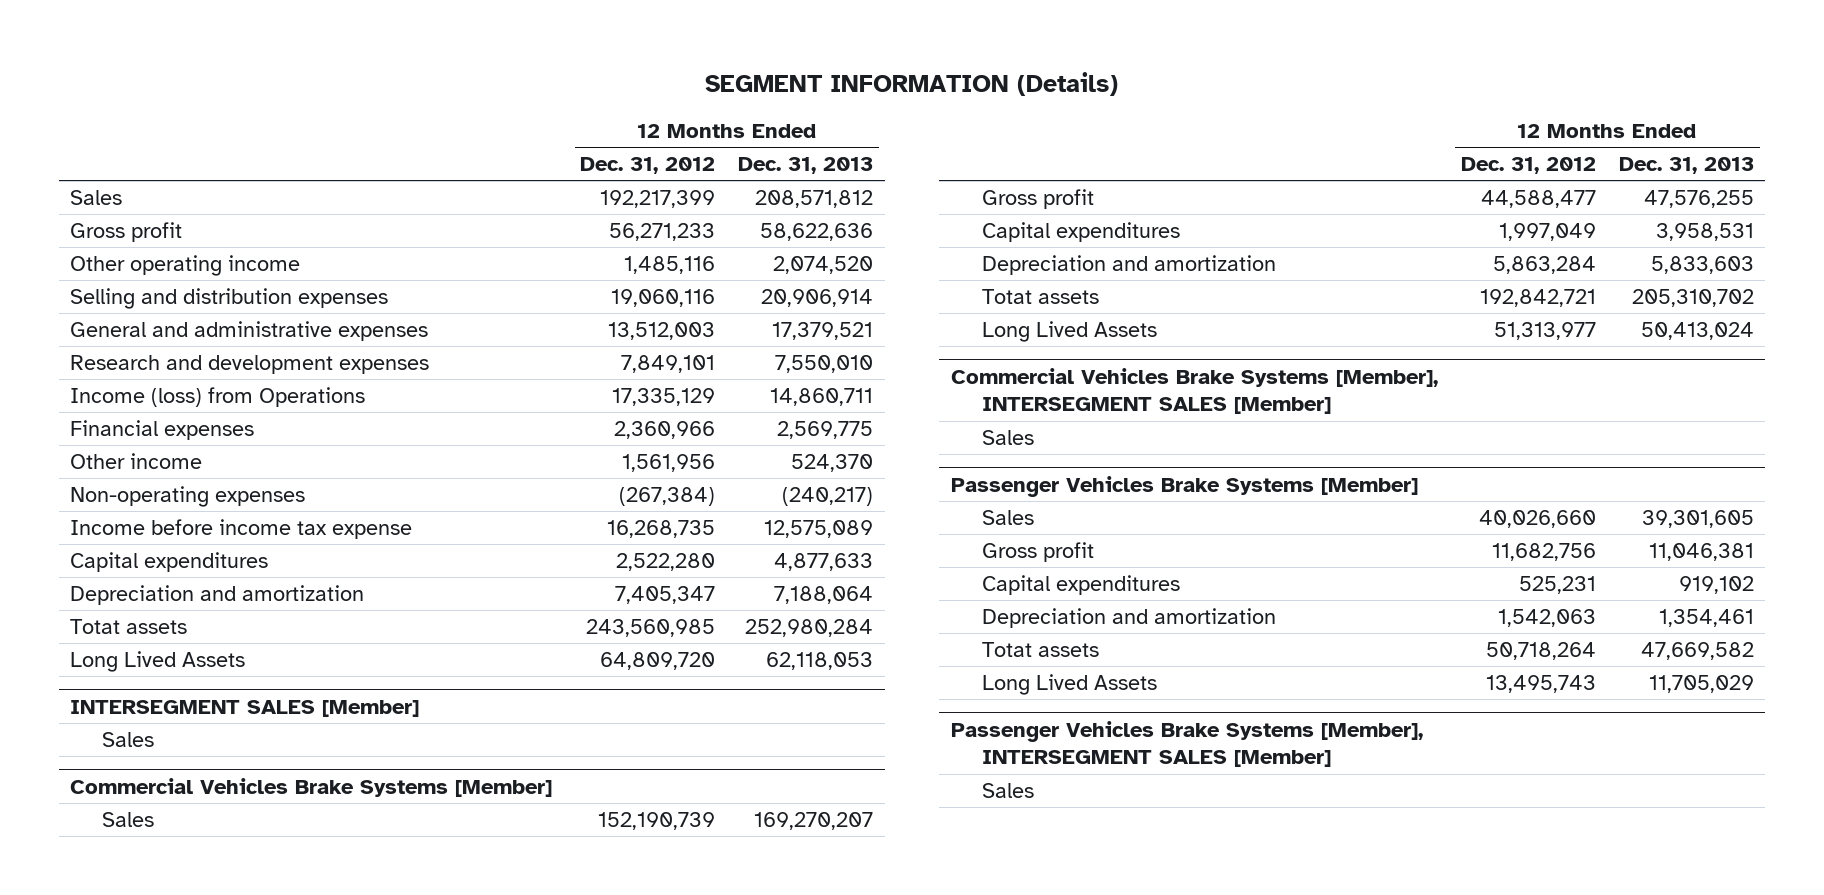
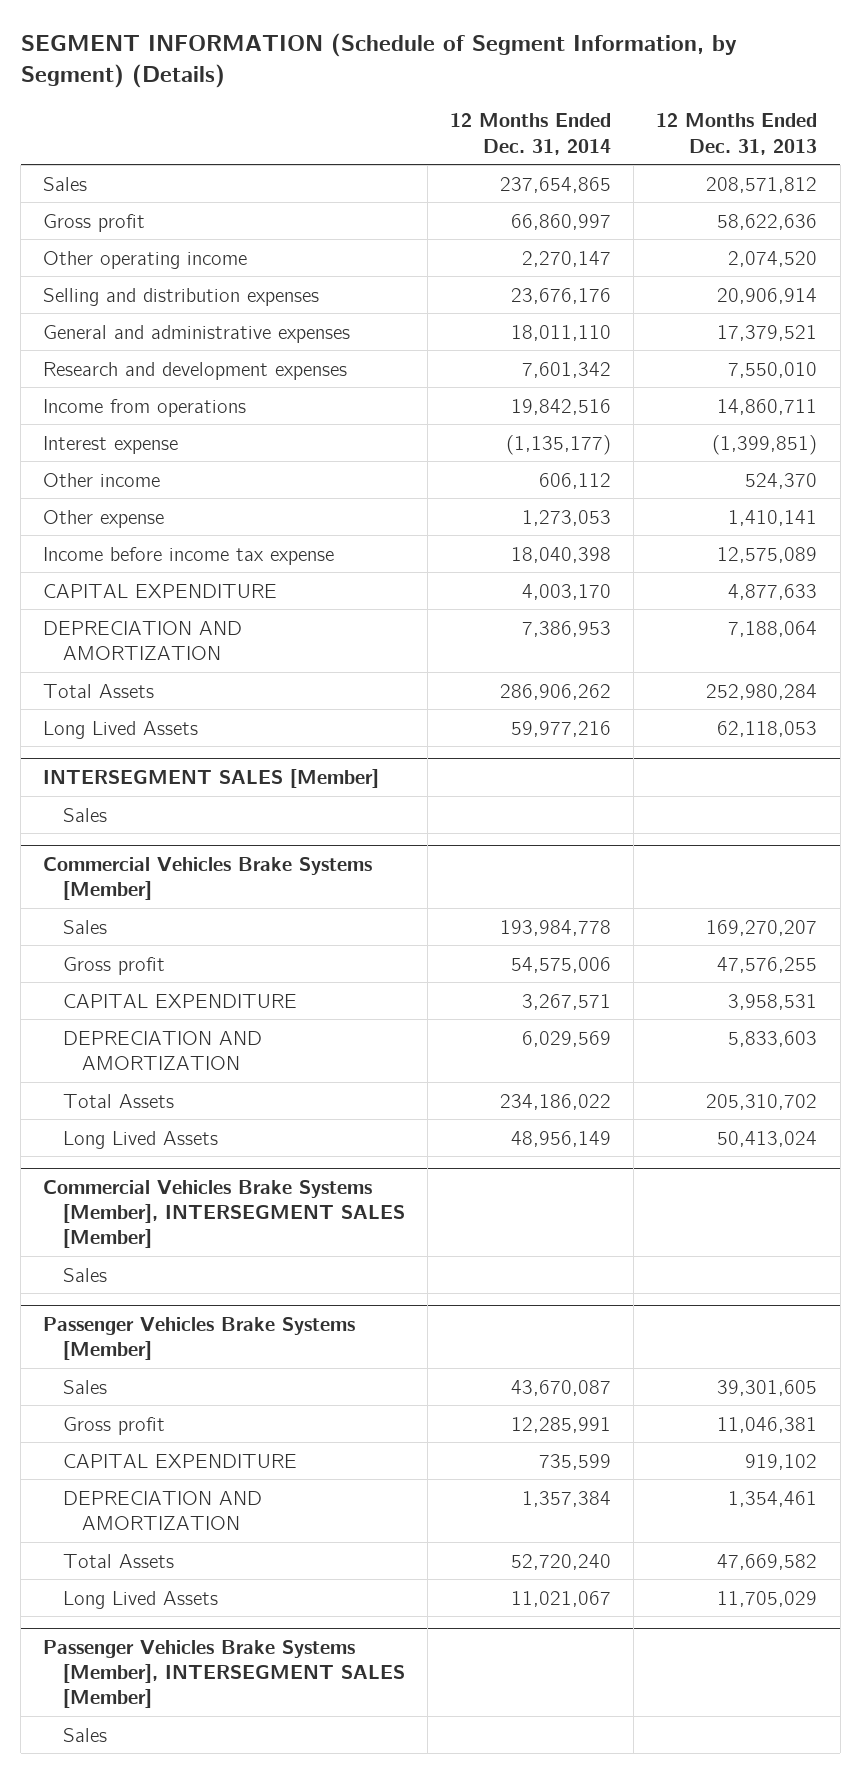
- SEGMENT INFORMATION (Details)
+ SEGMENT INFORMATION (Schedule of Segment Information, by Segment) (Details)
- | 12 Months Ended Dec. 31, 2012 | 12 Months Ended Dec. 31, 2013
+ | 12 Months Ended Dec. 31, 2014 | 12 Months Ended Dec. 31, 2013
- Income (loss) from Operations | 17,335,129 | 14,860,711
- Financial expenses | 2,360,966 | 2,569,775
+ Income from operations | 19,842,516 | 14,860,711
+ Interest expense | (1,135,177) | (1,399,851)
- Non-operating expenses | (267,384) | (240,217)
+ Other expense | 1,273,053 | 1,410,141
- Capital expenditures | 2,522,280 | 4,877,633
- Depreciation and amortization | 7,405,347 | 7,188,064
- Totat assets | 243,560,985 | 252,980,284
+ CAPITAL EXPENDITURE | 4,003,170 | 4,877,633
+ DEPRECIATION AND AMORTIZATION | 7,386,953 | 7,188,064
+ Total Assets | 286,906,262 | 252,980,284
@ Commercial Vehicles Brake Systems [Member]
- Capital expenditures | 1,997,049 | 3,958,531
- Depreciation and amortization | 5,863,284 | 5,833,603
- Totat assets | 192,842,721 | 205,310,702
+ CAPITAL EXPENDITURE | 3,267,571 | 3,958,531
+ DEPRECIATION AND AMORTIZATION | 6,029,569 | 5,833,603
+ Total Assets | 234,186,022 | 205,310,702
@ Passenger Vehicles Brake Systems [Member]
- Capital expenditures | 525,231 | 919,102
- Depreciation and amortization | 1,542,063 | 1,354,461
- Totat assets | 50,718,264 | 47,669,582
+ CAPITAL EXPENDITURE | 735,599 | 919,102
+ DEPRECIATION AND AMORTIZATION | 1,357,384 | 1,354,461
+ Total Assets | 52,720,240 | 47,669,582

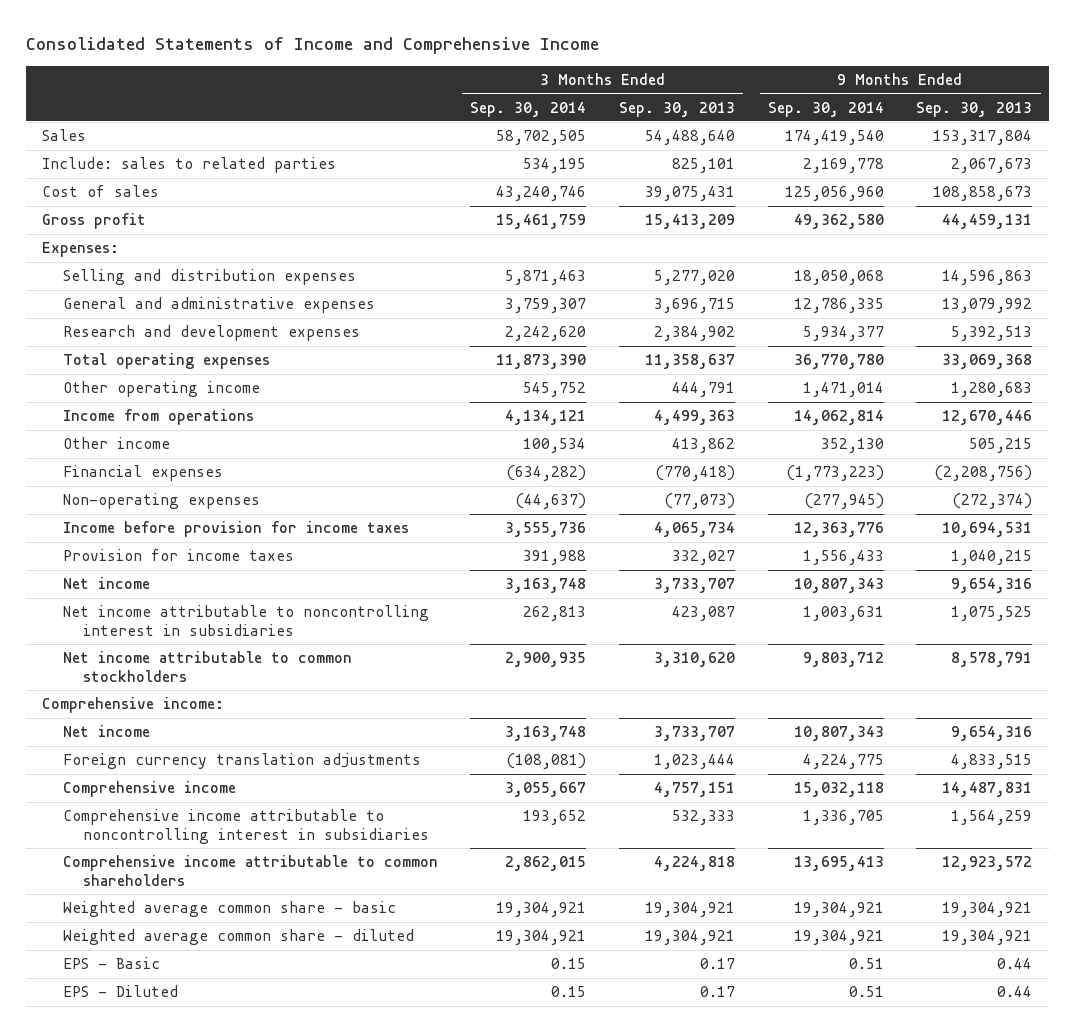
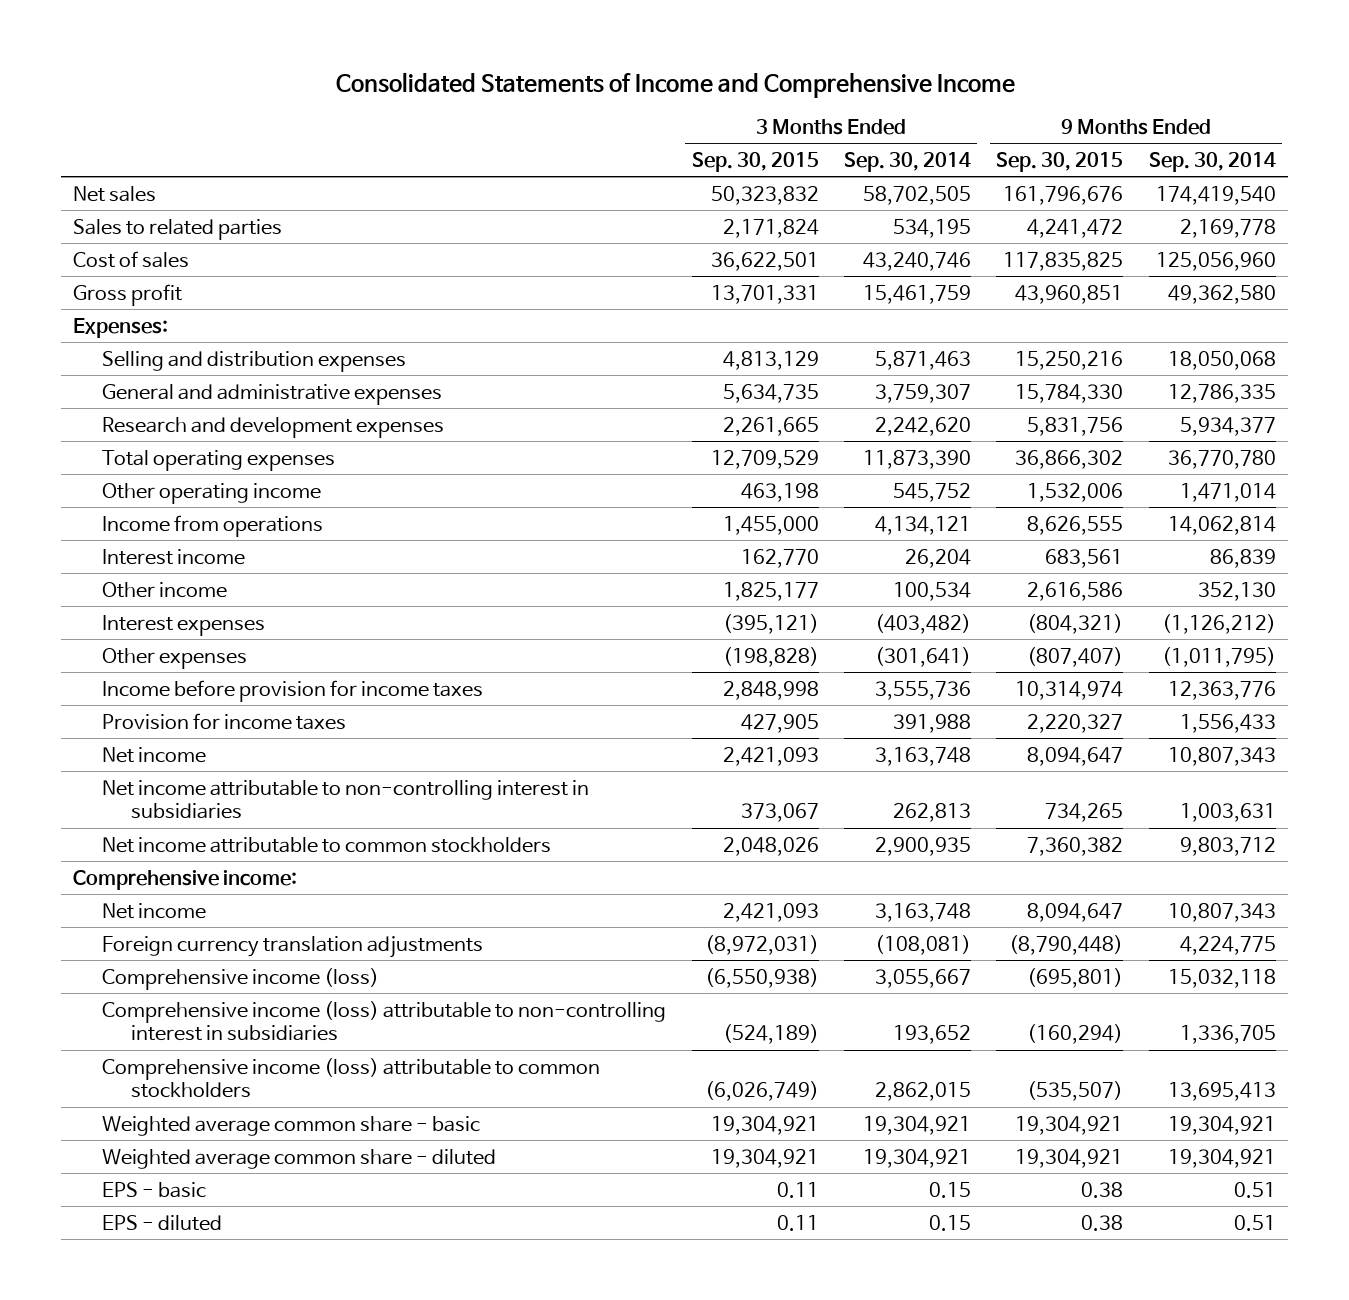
- | 3 Months Ended Sep. 30, 2014 | 3 Months Ended Sep. 30, 2013 | 9 Months Ended Sep. 30, 2014 | 9 Months Ended Sep. 30, 2013
+ | 3 Months Ended Sep. 30, 2015 | 3 Months Ended Sep. 30, 2014 | 9 Months Ended Sep. 30, 2015 | 9 Months Ended Sep. 30, 2014
- Sales | 58,702,505 | 54,488,640 | 174,419,540 | 153,317,804
- Include: sales to related parties | 534,195 | 825,101 | 2,169,778 | 2,067,673
+ Net sales | 50,323,832 | 58,702,505 | 161,796,676 | 174,419,540
+ Sales to related parties | 2,171,824 | 534,195 | 4,241,472 | 2,169,778
+ Interest income | 162,770 | 26,204 | 683,561 | 86,839
- Financial expenses | (634,282) | (770,418) | (1,773,223) | (2,208,756)
- Non-operating expenses | (44,637) | (77,073) | (277,945) | (272,374)
+ Interest expenses | (395,121) | (403,482) | (804,321) | (1,126,212)
+ Other expenses | (198,828) | (301,641) | (807,407) | (1,011,795)
- Net income attributable to noncontrolling interest in subsidiaries | 262,813 | 423,087 | 1,003,631 | 1,075,525
+ Net income attributable to non-controlling interest in subsidiaries | 373,067 | 262,813 | 734,265 | 1,003,631
- Comprehensive income | 3,055,667 | 4,757,151 | 15,032,118 | 14,487,831
- Comprehensive income attributable to noncontrolling interest in subsidiaries | 193,652 | 532,333 | 1,336,705 | 1,564,259
- Comprehensive income attributable to common shareholders | 2,862,015 | 4,224,818 | 13,695,413 | 12,923,572
+ Comprehensive income (loss) | (6,550,938) | 3,055,667 | (695,801) | 15,032,118
+ Comprehensive income (loss) attributable to non-controlling interest in subsidiaries | (524,189) | 193,652 | (160,294) | 1,336,705
+ Comprehensive income (loss) attributable to common stockholders | (6,026,749) | 2,862,015 | (535,507) | 13,695,413
- EPS - Basic | 0.15 | 0.17 | 0.51 | 0.44
- EPS - Diluted | 0.15 | 0.17 | 0.51 | 0.44
+ EPS - basic | 0.11 | 0.15 | 0.38 | 0.51
+ EPS - diluted | 0.11 | 0.15 | 0.38 | 0.51

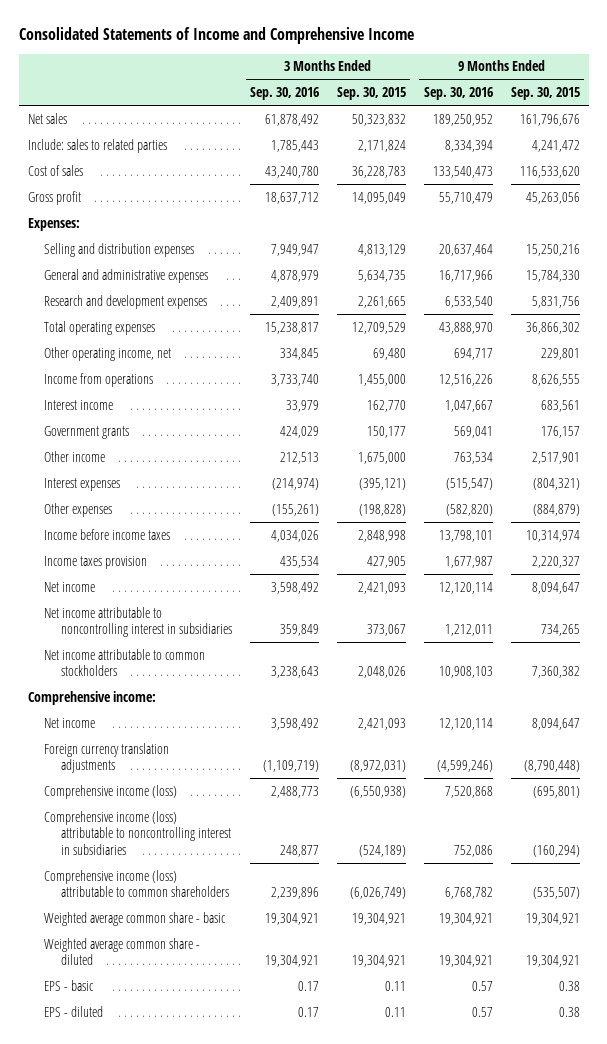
- | 3 Months Ended Sep. 30, 2015 | 3 Months Ended Sep. 30, 2014 | 9 Months Ended Sep. 30, 2015 | 9 Months Ended Sep. 30, 2014
+ | 3 Months Ended Sep. 30, 2016 | 3 Months Ended Sep. 30, 2015 | 9 Months Ended Sep. 30, 2016 | 9 Months Ended Sep. 30, 2015
- Sales to related parties | 2,171,824 | 534,195 | 4,241,472 | 2,169,778
- Cost of sales | 36,622,501 | 43,240,746 | 117,835,825 | 125,056,960
- Gross profit | 13,701,331 | 15,461,759 | 43,960,851 | 49,362,580
+ Include: sales to related parties | 1,785,443 | 2,171,824 | 8,334,394 | 4,241,472
+ Cost of sales | 43,240,780 | 36,228,783 | 133,540,473 | 116,533,620
+ Gross profit | 18,637,712 | 14,095,049 | 55,710,479 | 45,263,056
- Other operating income | 463,198 | 545,752 | 1,532,006 | 1,471,014
+ Other operating income, net | 334,845 | 69,480 | 694,717 | 229,801
- Other income | 1,825,177 | 100,534 | 2,616,586 | 352,130
+ Government grants | 424,029 | 150,177 | 569,041 | 176,157
+ Other income | 212,513 | 1,675,000 | 763,534 | 2,517,901
- Other expenses | (198,828) | (301,641) | (807,407) | (1,011,795)
- Income before provision for income taxes | 2,848,998 | 3,555,736 | 10,314,974 | 12,363,776
- Provision for income taxes | 427,905 | 391,988 | 2,220,327 | 1,556,433
+ Other expenses | (155,261) | (198,828) | (582,820) | (884,879)
+ Income before income taxes | 4,034,026 | 2,848,998 | 13,798,101 | 10,314,974
+ Income taxes provision | 435,534 | 427,905 | 1,677,987 | 2,220,327
- Net income attributable to non-controlling interest in subsidiaries | 373,067 | 262,813 | 734,265 | 1,003,631
+ Net income attributable to noncontrolling interest in subsidiaries | 359,849 | 373,067 | 1,212,011 | 734,265
- Comprehensive income (loss) attributable to non-controlling interest in subsidiaries | (524,189) | 193,652 | (160,294) | 1,336,705
- Comprehensive income (loss) attributable to common stockholders | (6,026,749) | 2,862,015 | (535,507) | 13,695,413
+ Comprehensive income (loss) attributable to noncontrolling interest in subsidiaries | 248,877 | (524,189) | 752,086 | (160,294)
+ Comprehensive income (loss) attributable to common shareholders | 2,239,896 | (6,026,749) | 6,768,782 | (535,507)

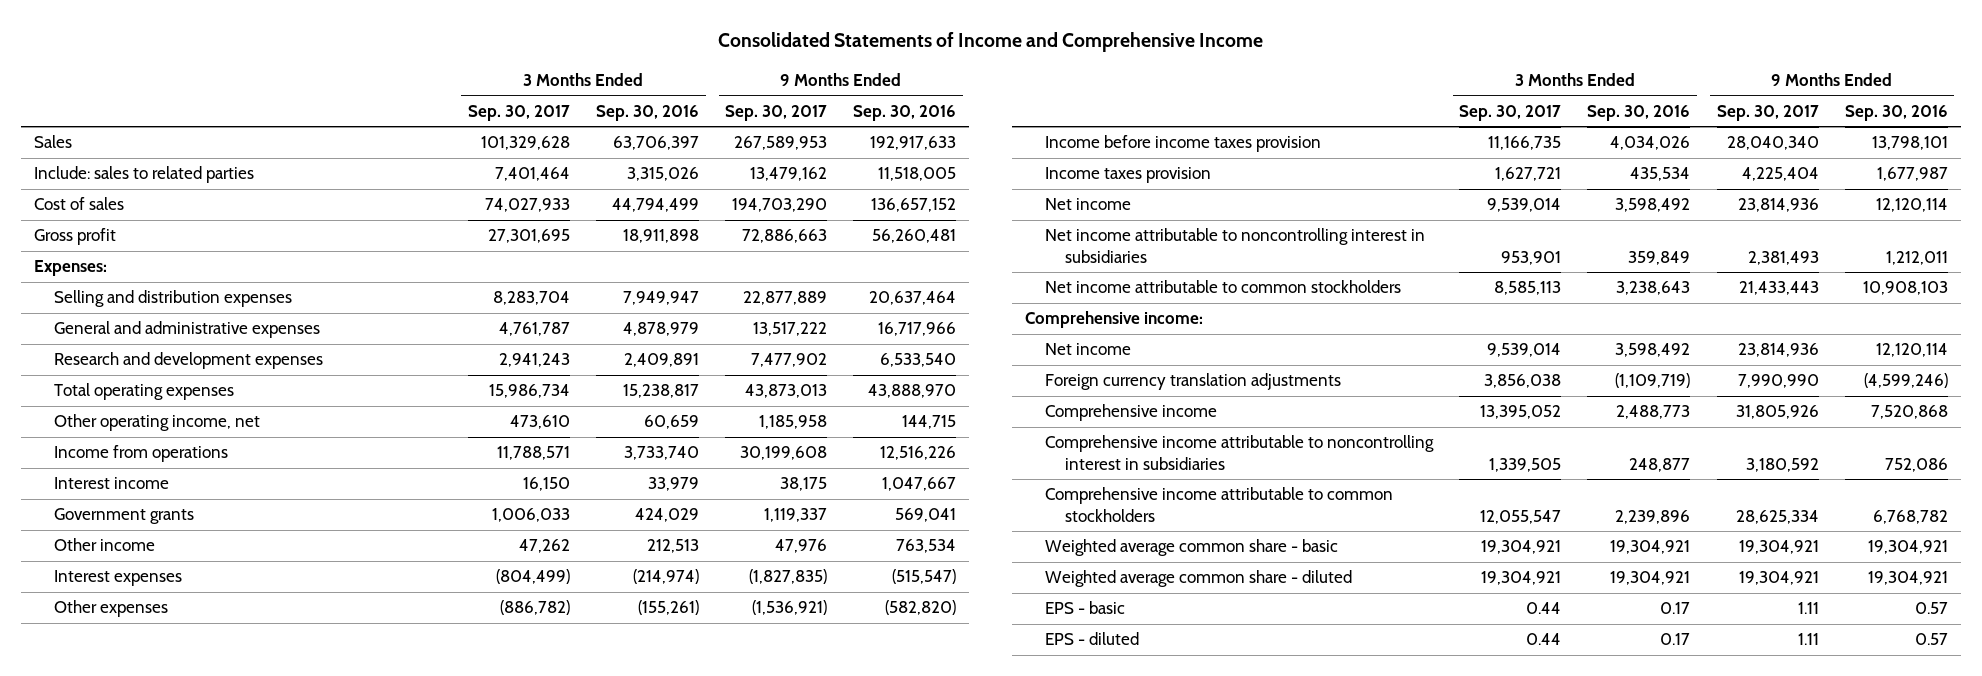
- | 3 Months Ended Sep. 30, 2016 | 3 Months Ended Sep. 30, 2015 | 9 Months Ended Sep. 30, 2016 | 9 Months Ended Sep. 30, 2015
+ | 3 Months Ended Sep. 30, 2017 | 3 Months Ended Sep. 30, 2016 | 9 Months Ended Sep. 30, 2017 | 9 Months Ended Sep. 30, 2016
- Net sales | 61,878,492 | 50,323,832 | 189,250,952 | 161,796,676
- Include: sales to related parties | 1,785,443 | 2,171,824 | 8,334,394 | 4,241,472
- Cost of sales | 43,240,780 | 36,228,783 | 133,540,473 | 116,533,620
- Gross profit | 18,637,712 | 14,095,049 | 55,710,479 | 45,263,056
+ Sales | 101,329,628 | 63,706,397 | 267,589,953 | 192,917,633
+ Include: sales to related parties | 7,401,464 | 3,315,026 | 13,479,162 | 11,518,005
+ Cost of sales | 74,027,933 | 44,794,499 | 194,703,290 | 136,657,152
+ Gross profit | 27,301,695 | 18,911,898 | 72,886,663 | 56,260,481
- Other operating income, net | 334,845 | 69,480 | 694,717 | 229,801
+ Other operating income, net | 473,610 | 60,659 | 1,185,958 | 144,715
- Income before income taxes | 4,034,026 | 2,848,998 | 13,798,101 | 10,314,974
+ Income before income taxes provision | 11,166,735 | 4,034,026 | 28,040,340 | 13,798,101
- Comprehensive income (loss) | 2,488,773 | (6,550,938) | 7,520,868 | (695,801)
- Comprehensive income (loss) attributable to noncontrolling interest in subsidiaries | 248,877 | (524,189) | 752,086 | (160,294)
- Comprehensive income (loss) attributable to common shareholders | 2,239,896 | (6,026,749) | 6,768,782 | (535,507)
+ Comprehensive income | 13,395,052 | 2,488,773 | 31,805,926 | 7,520,868
+ Comprehensive income attributable to noncontrolling interest in subsidiaries | 1,339,505 | 248,877 | 3,180,592 | 752,086
+ Comprehensive income attributable to common stockholders | 12,055,547 | 2,239,896 | 28,625,334 | 6,768,782

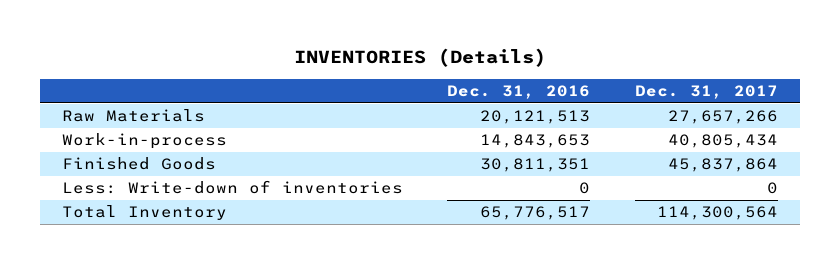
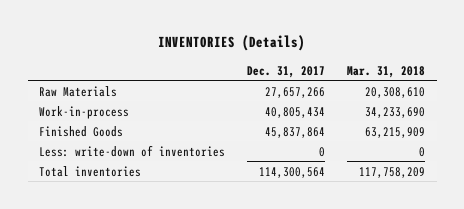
- | Dec. 31, 2016 | Dec. 31, 2017
+ | Dec. 31, 2017 | Mar. 31, 2018
- Less: Write-down of inventories | 0 | 0
- Total Inventory | 65,776,517 | 114,300,564
+ Less: write-down of inventories | 0 | 0
+ Total inventories | 114,300,564 | 117,758,209

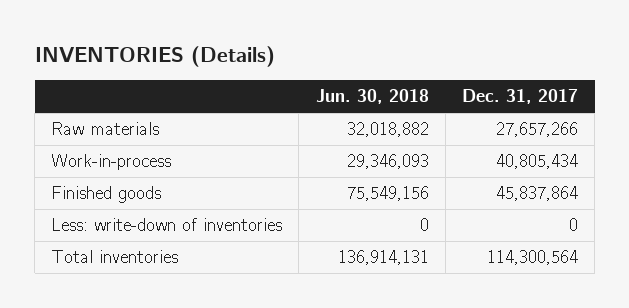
- | Dec. 31, 2017 | Mar. 31, 2018
+ | Jun. 30, 2018 | Dec. 31, 2017
- Raw Materials | 27,657,266 | 20,308,610
+ Raw materials | 32,018,882 | 27,657,266
- Finished Goods | 45,837,864 | 63,215,909
+ Finished goods | 75,549,156 | 45,837,864

